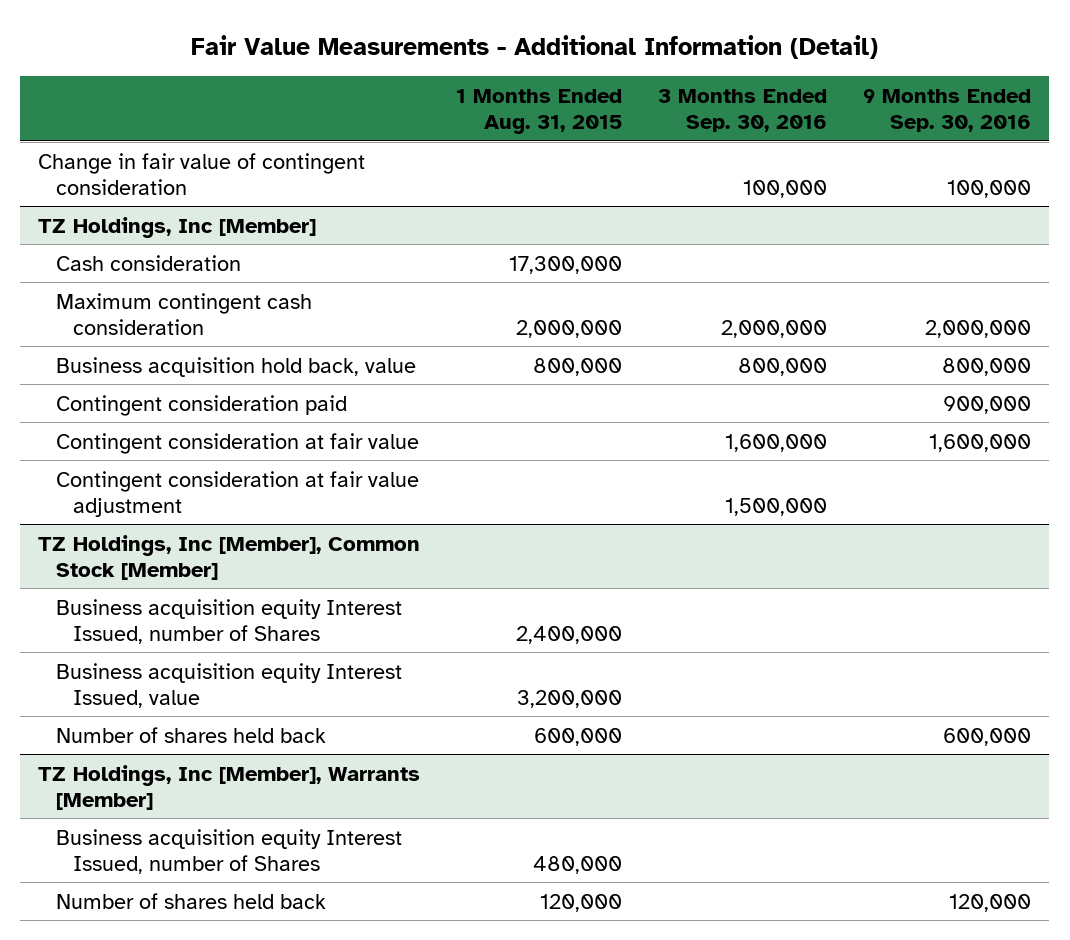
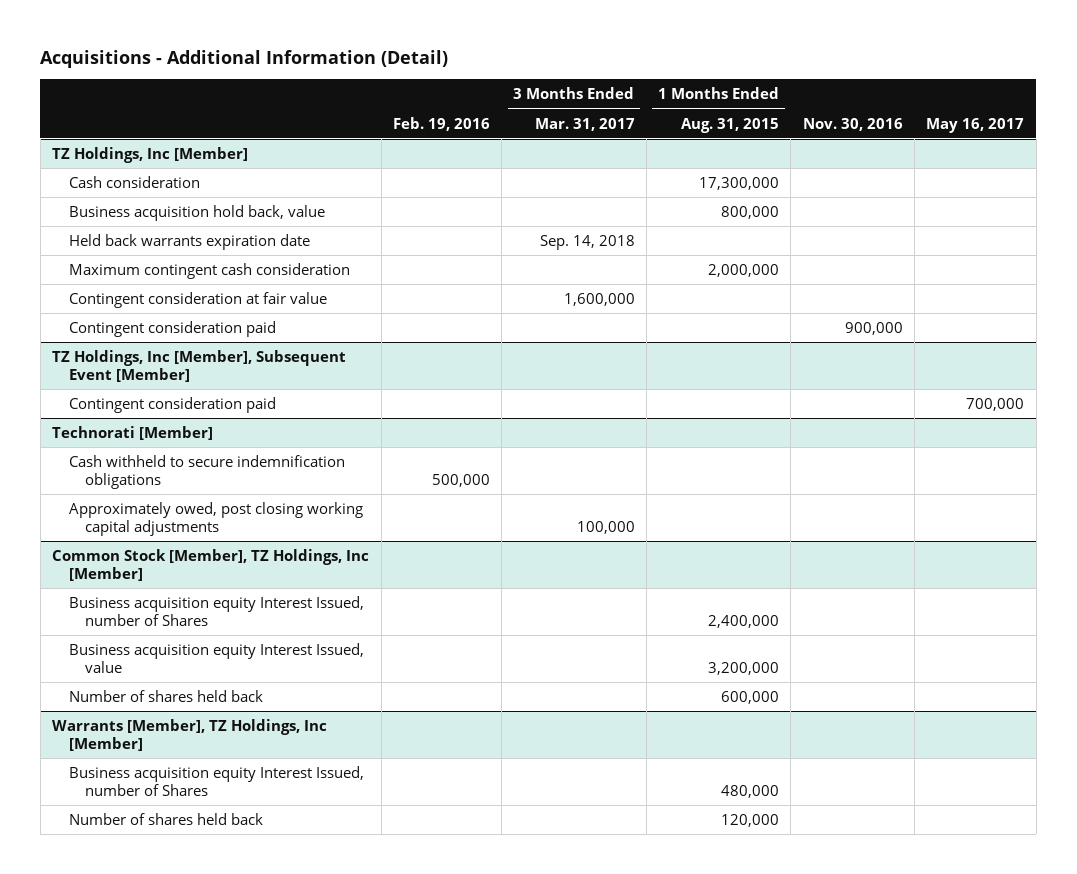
- Fair Value Measurements - Additional Information (Detail)
+ Acquisitions - Additional Information (Detail)
- | 1 Months Ended Aug. 31, 2015 | 3 Months Ended Sep. 30, 2016 | 9 Months Ended Sep. 30, 2016
+ | Feb. 19, 2016 | 3 Months Ended Mar. 31, 2017 | 1 Months Ended Aug. 31, 2015 | Nov. 30, 2016 | May 16, 2017
- Change in fair value of contingent consideration | | 100,000 | 100,000
@ TZ Holdings, Inc [Member]
+ Held back warrants expiration date | | Sep. 14, 2018 | | |
moved down: Maximum contingent cash consideration | | | 2,000,000 | |
- Contingent consideration at fair value adjustment | | 1,500,000 |
- TZ Holdings, Inc [Member], Common Stock [Member]
@ TZ Holdings, Inc [Member]
moved down: Contingent consideration paid | | | | 900,000 |
+ TZ Holdings, Inc [Member], Subsequent Event [Member]
+ Contingent consideration paid | | | | | 700,000
+ Technorati [Member]
+ Cash withheld to secure indemnification obligations | 500,000 | | | |
+ Approximately owed, post closing working capital adjustments | | 100,000 | | |
+ Common Stock [Member], TZ Holdings, Inc [Member]
- TZ Holdings, Inc [Member], Warrants [Member]
+ Warrants [Member], TZ Holdings, Inc [Member]

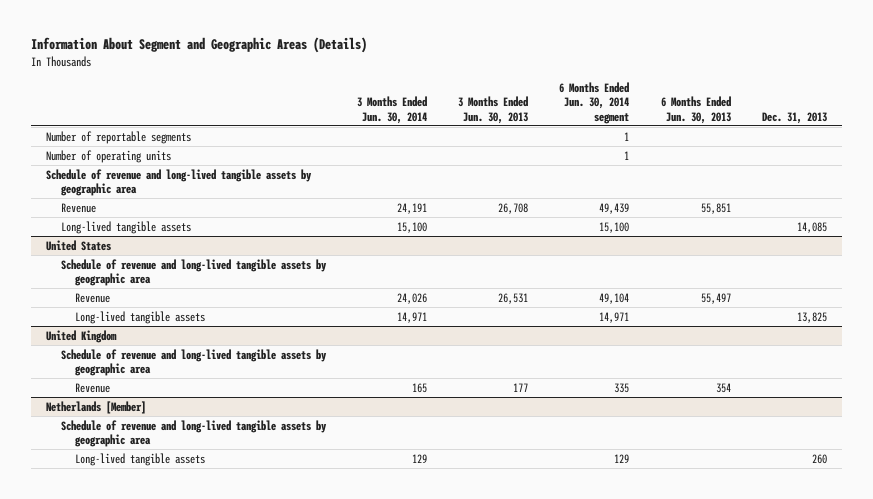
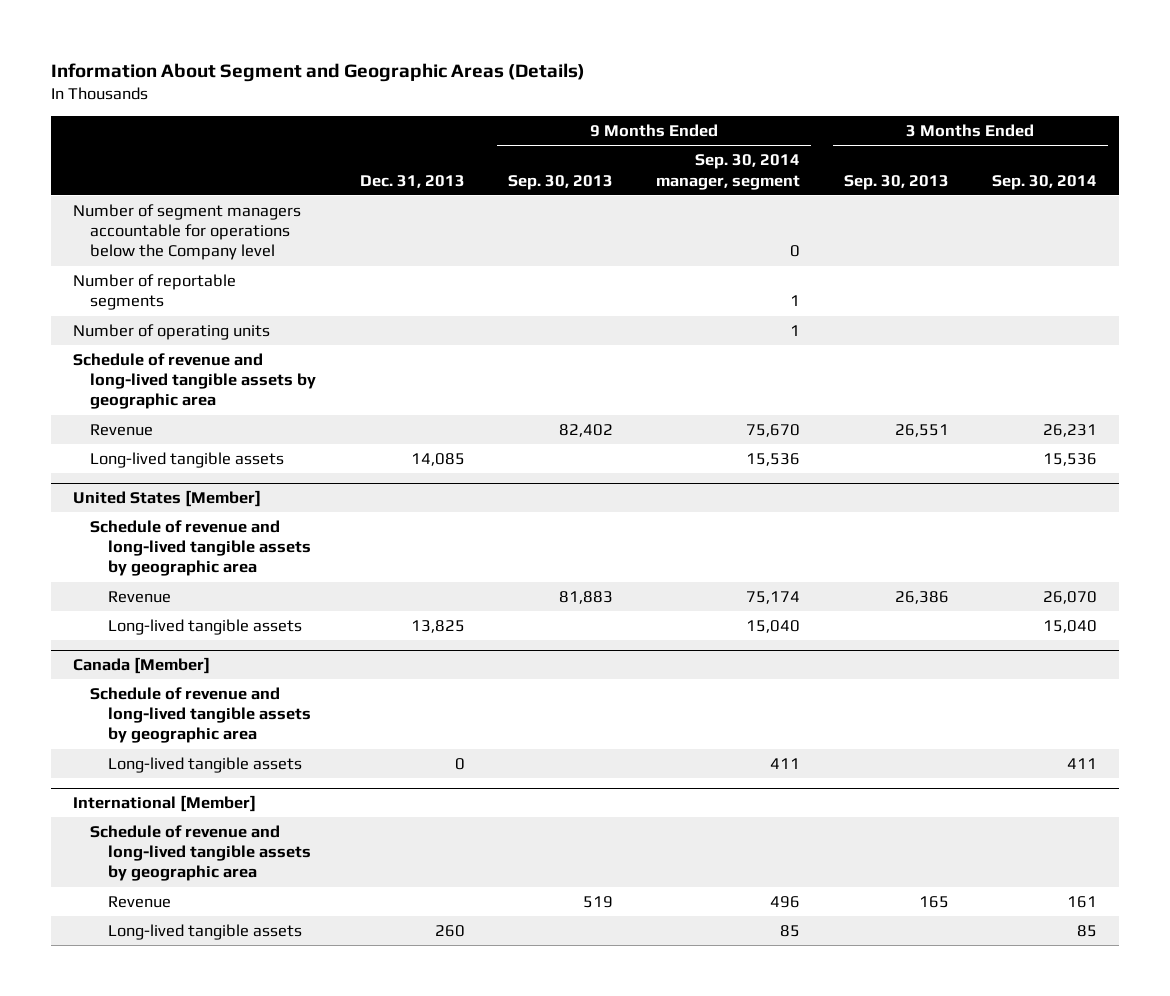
- | 3 Months Ended Jun. 30, 2014 | 3 Months Ended Jun. 30, 2013 | 6 Months Ended Jun. 30, 2014 segment | 6 Months Ended Jun. 30, 2013 | Dec. 31, 2013
+ | Dec. 31, 2013 | 9 Months Ended Sep. 30, 2013 | 9 Months Ended Sep. 30, 2014 manager, segment | 3 Months Ended Sep. 30, 2013 | 3 Months Ended Sep. 30, 2014
+ Number of segment managers accountable for operations below the Company level | | | 0 | |
- United States
+ United States [Member]
- United Kingdom
- Schedule of revenue and long-lived tangible assets by geographic area
- Revenue | 165 | 177 | 335 | 354 |
- Netherlands [Member]
+ Canada [Member]
+ Schedule of revenue and long-lived tangible assets by geographic area
+ Long-lived tangible assets | 0 | | 411 | | 411
+ International [Member]
+ Revenue | | 519 | 496 | 165 | 161

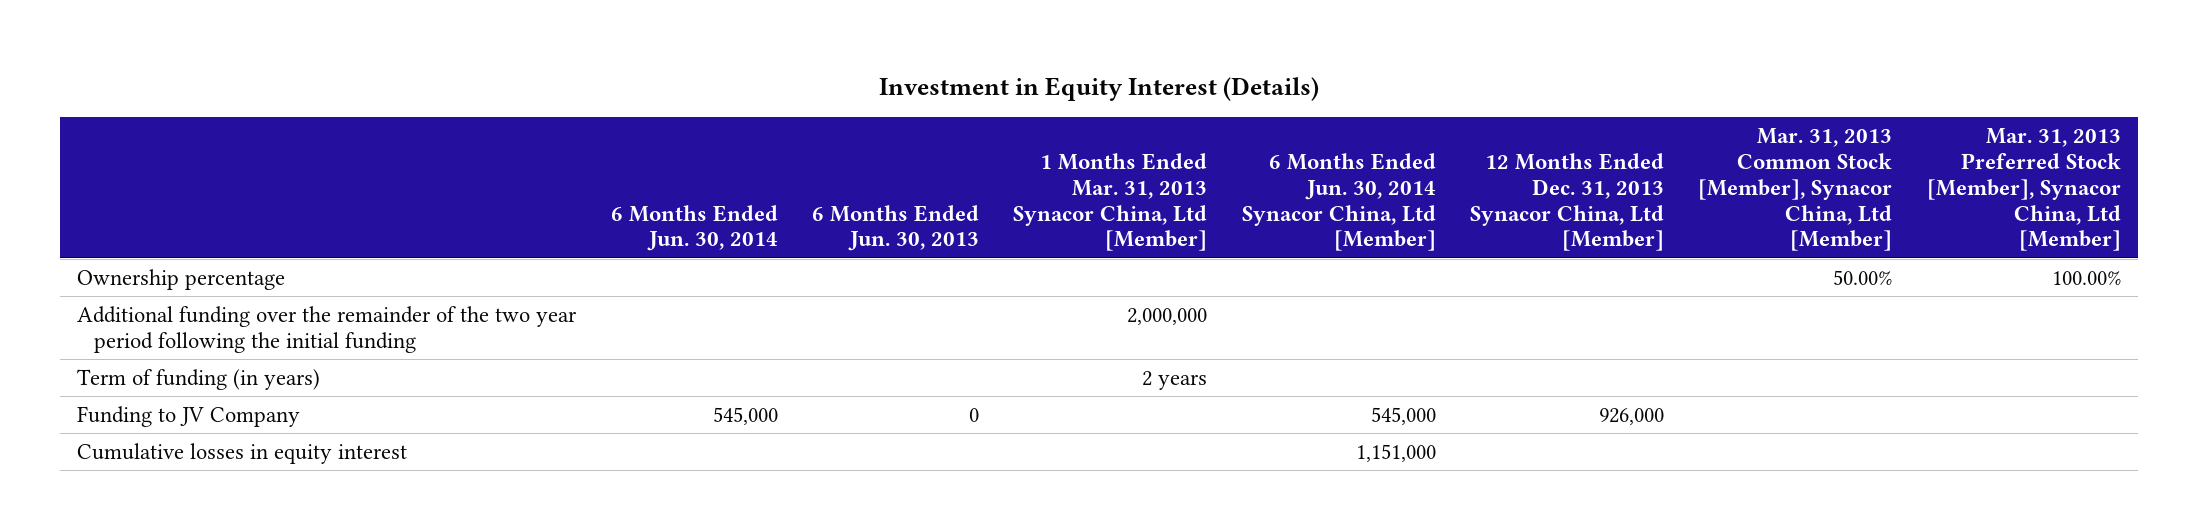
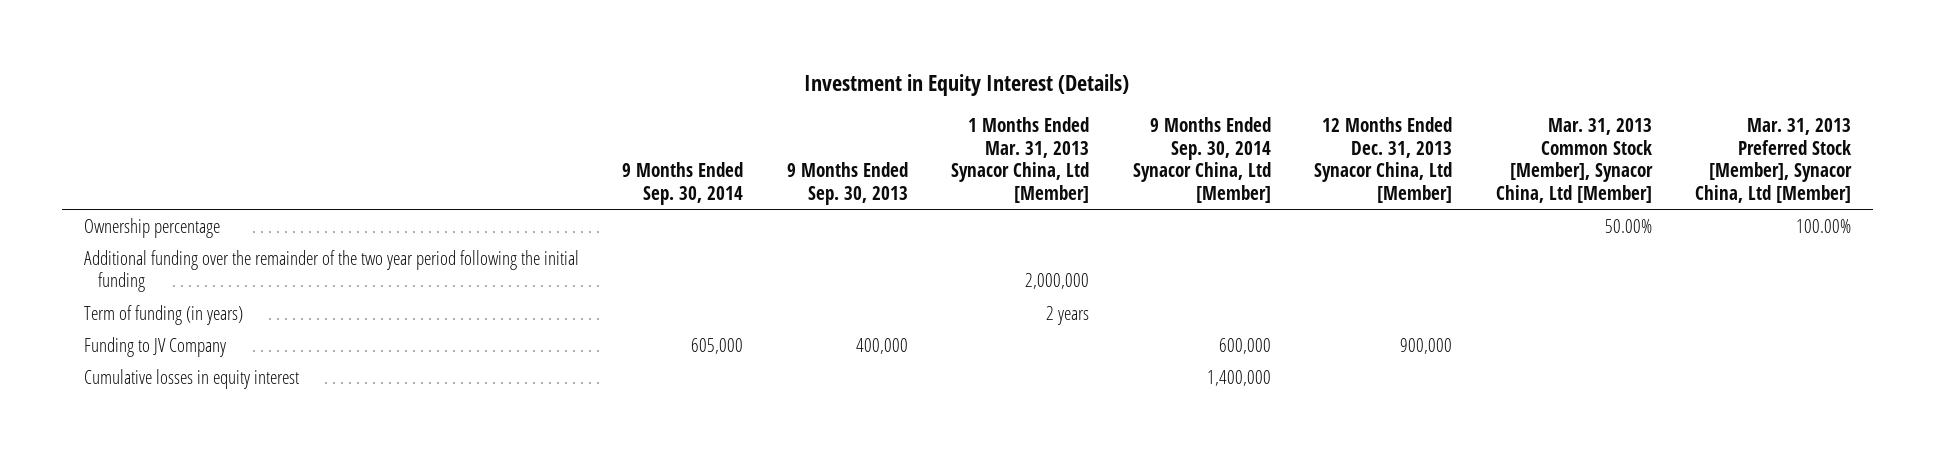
- | 6 Months Ended Jun. 30, 2014 | 6 Months Ended Jun. 30, 2013 | 1 Months Ended Mar. 31, 2013 Synacor China, Ltd [Member] | 6 Months Ended Jun. 30, 2014 Synacor China, Ltd [Member] | 12 Months Ended Dec. 31, 2013 Synacor China, Ltd [Member] | Mar. 31, 2013 Common Stock [Member], Synacor China, Ltd [Member] | Mar. 31, 2013 Preferred Stock [Member], Synacor China, Ltd [Member]
+ | 9 Months Ended Sep. 30, 2014 | 9 Months Ended Sep. 30, 2013 | 1 Months Ended Mar. 31, 2013 Synacor China, Ltd [Member] | 9 Months Ended Sep. 30, 2014 Synacor China, Ltd [Member] | 12 Months Ended Dec. 31, 2013 Synacor China, Ltd [Member] | Mar. 31, 2013 Common Stock [Member], Synacor China, Ltd [Member] | Mar. 31, 2013 Preferred Stock [Member], Synacor China, Ltd [Member]
- Funding to JV Company | 545,000 | 0 | | 545,000 | 926,000 | |
+ Funding to JV Company | 605,000 | 400,000 | | 600,000 | 900,000 | |

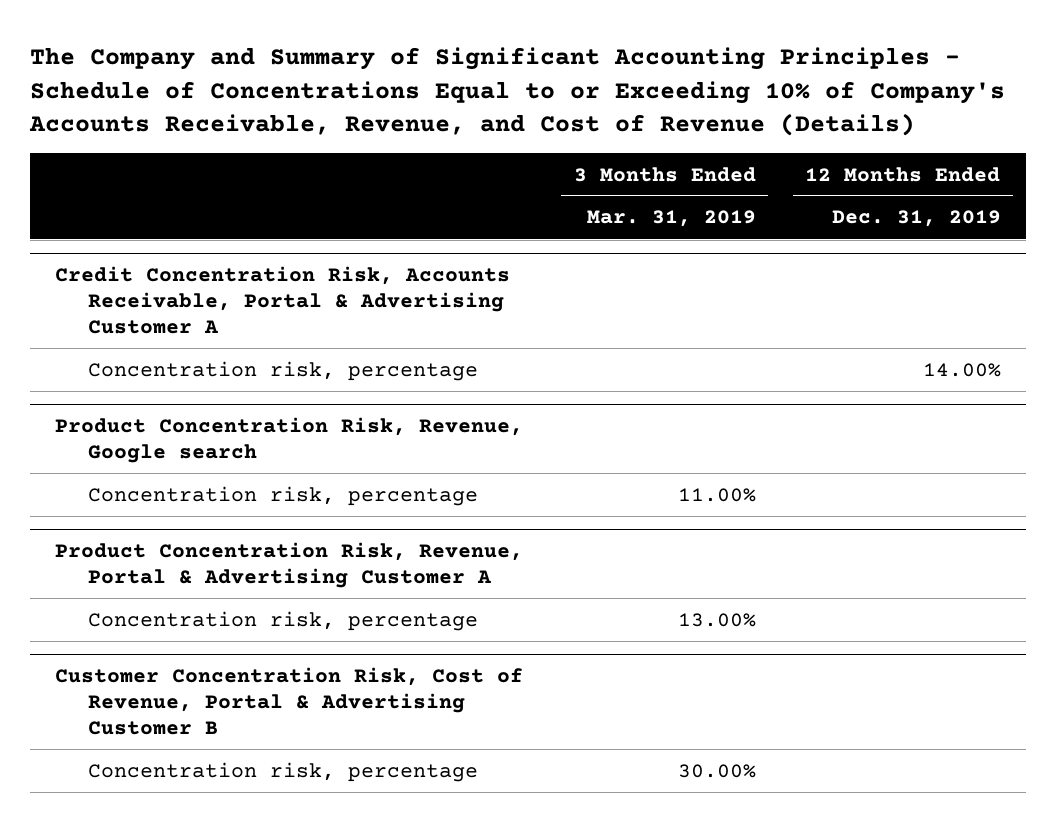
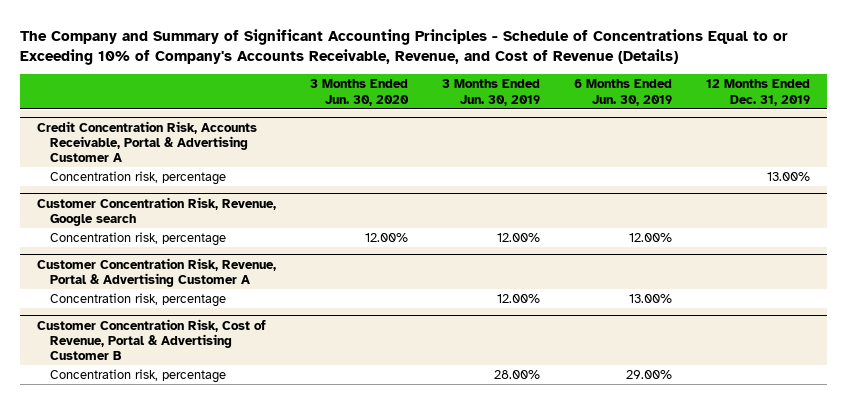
- | 3 Months Ended Mar. 31, 2019 | 12 Months Ended Dec. 31, 2019
+ | 3 Months Ended Jun. 30, 2020 | 3 Months Ended Jun. 30, 2019 | 6 Months Ended Jun. 30, 2019 | 12 Months Ended Dec. 31, 2019
@ Credit Concentration Risk, Accounts Receivable, Portal & Advertising Customer A
- Concentration risk, percentage | | 14.00%
- Product Concentration Risk, Revenue, Google search
@ Credit Concentration Risk, Accounts Receivable, Portal & Advertising Customer A
+ Concentration risk, percentage | | | | 13.00%
+ Customer Concentration Risk, Revenue, Google search
- Product Concentration Risk, Revenue, Portal & Advertising Customer A
+ Customer Concentration Risk, Revenue, Portal & Advertising Customer A

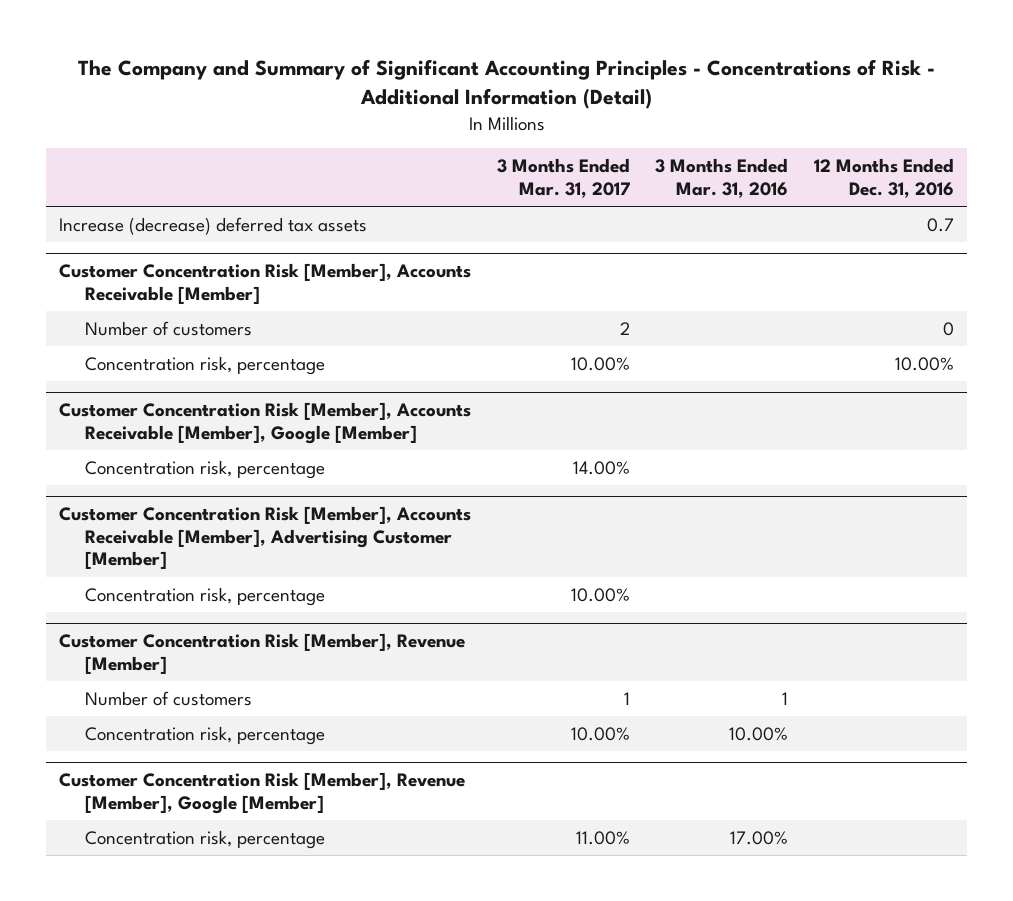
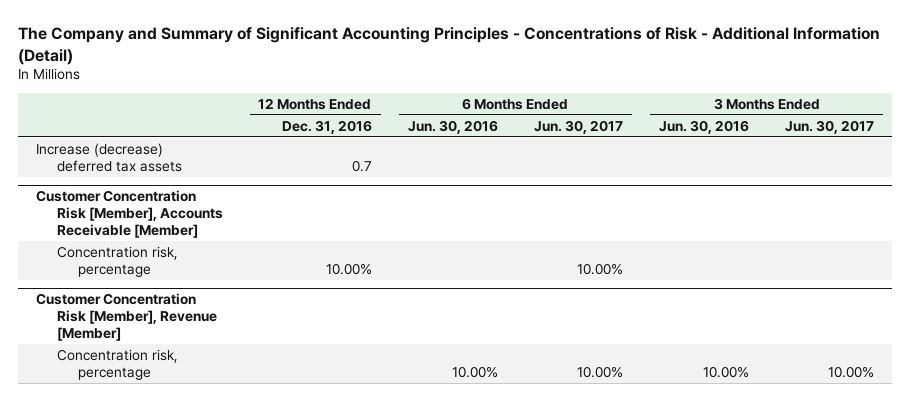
- | 3 Months Ended Mar. 31, 2017 | 3 Months Ended Mar. 31, 2016 | 12 Months Ended Dec. 31, 2016
+ | 12 Months Ended Dec. 31, 2016 | 6 Months Ended Jun. 30, 2016 | 6 Months Ended Jun. 30, 2017 | 3 Months Ended Jun. 30, 2016 | 3 Months Ended Jun. 30, 2017
@ Customer Concentration Risk [Member], Accounts Receivable [Member]
- Number of customers | 2 | | 0
- Customer Concentration Risk [Member], Accounts Receivable [Member], Google [Member]
- Concentration risk, percentage | 14.00% | |
- Customer Concentration Risk [Member], Accounts Receivable [Member], Advertising Customer [Member]
- Concentration risk, percentage | 10.00% | |
@ Customer Concentration Risk [Member], Revenue [Member]
- Number of customers | 1 | 1 |
- Customer Concentration Risk [Member], Revenue [Member], Google [Member]
- Concentration risk, percentage | 11.00% | 17.00% |

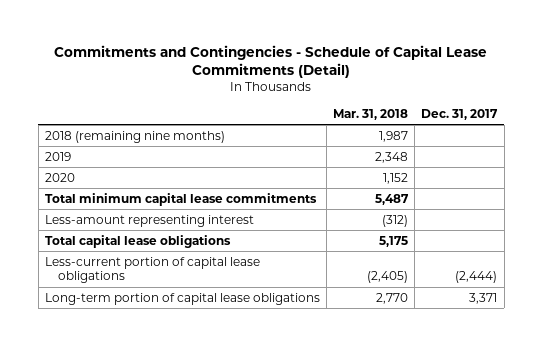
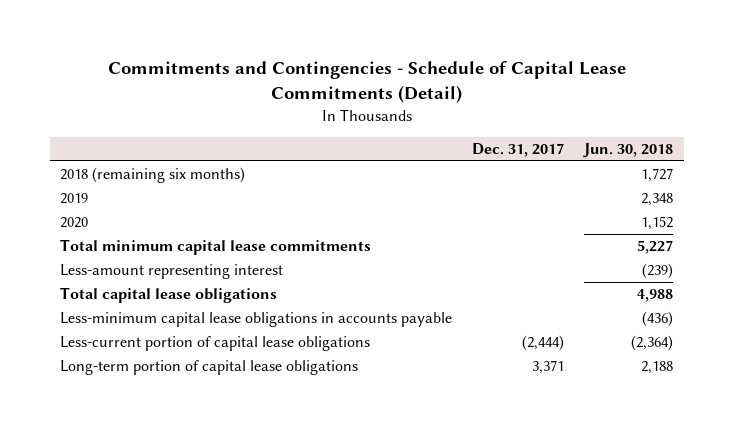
- | Mar. 31, 2018 | Dec. 31, 2017
+ | Dec. 31, 2017 | Jun. 30, 2018
- 2018 (remaining nine months) | 1,987 |
+ 2018 (remaining six months) | | 1,727
+ Less-minimum capital lease obligations in accounts payable | | (436)

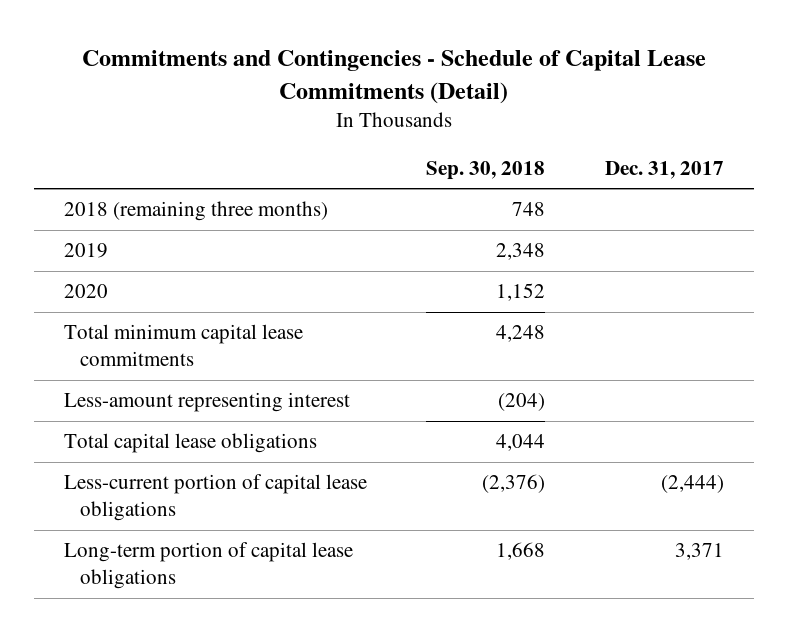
- | Dec. 31, 2017 | Jun. 30, 2018
+ | Sep. 30, 2018 | Dec. 31, 2017
- 2018 (remaining six months) | | 1,727
+ 2018 (remaining three months) | 748 |
- Less-minimum capital lease obligations in accounts payable | | (436)

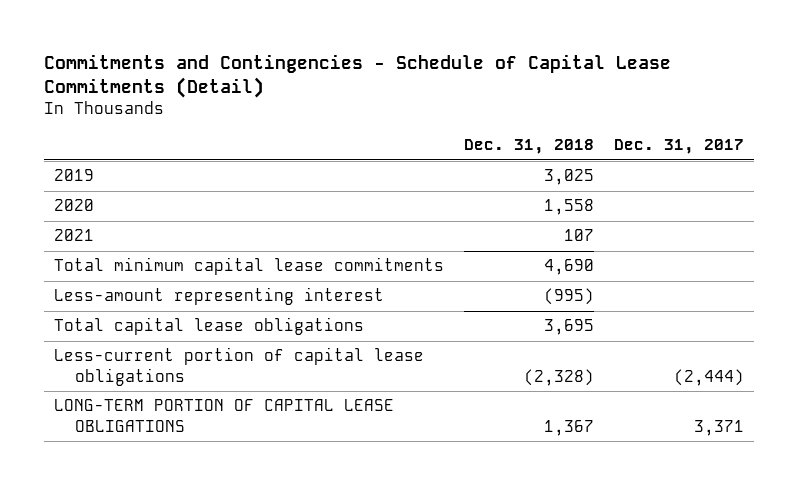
- | Sep. 30, 2018 | Dec. 31, 2017
+ | Dec. 31, 2018 | Dec. 31, 2017
- 2018 (remaining three months) | 748 |
+ 2021 | 107 |
- Long-term portion of capital lease obligations | 1,668 | 3,371
+ LONG-TERM PORTION OF CAPITAL LEASE OBLIGATIONS | 1,367 | 3,371

